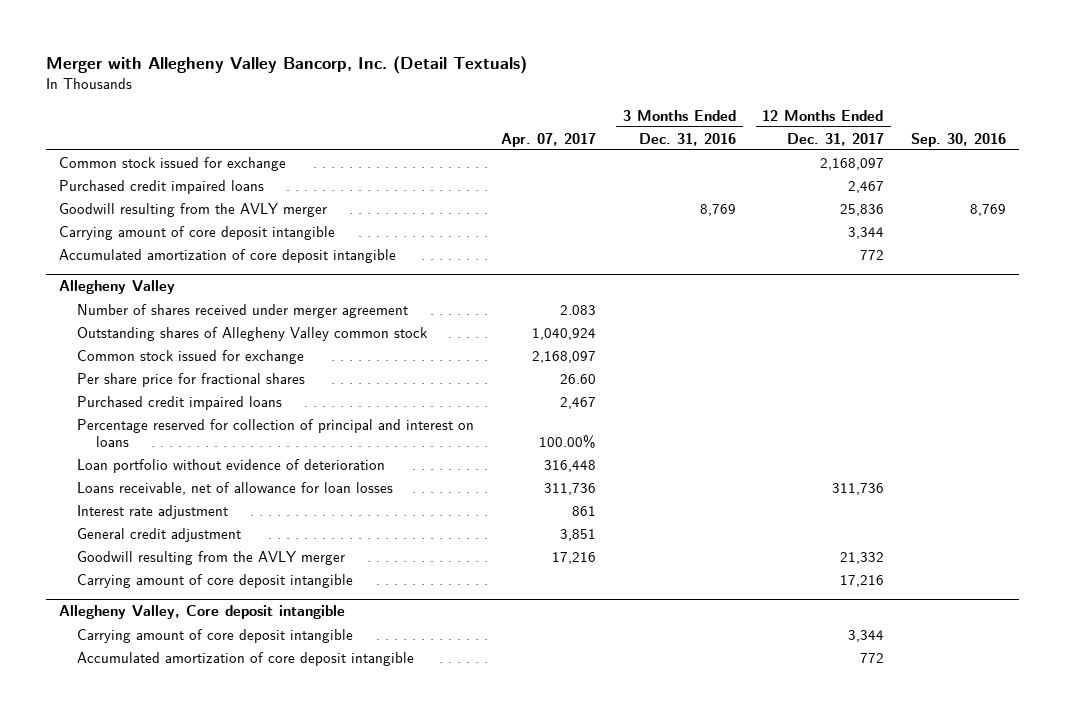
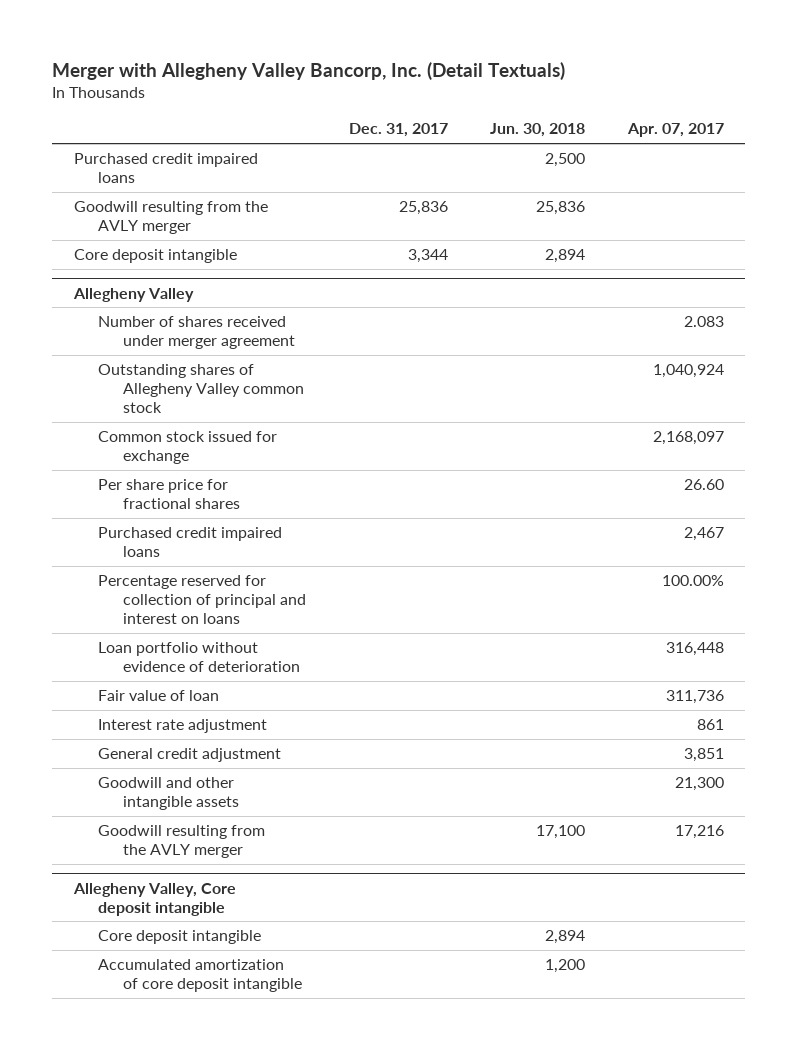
- | Apr. 07, 2017 | 3 Months Ended Dec. 31, 2016 | 12 Months Ended Dec. 31, 2017 | Sep. 30, 2016
+ | Dec. 31, 2017 | Jun. 30, 2018 | Apr. 07, 2017
- Common stock issued for exchange | | | 2,168,097 |
- Carrying amount of core deposit intangible | | | 3,344 |
- Accumulated amortization of core deposit intangible | | | 772 |
+ Core deposit intangible | 3,344 | 2,894 |
@ Allegheny Valley
- Loans receivable, net of allowance for loan losses | 311,736 | | 311,736 |
+ Fair value of loan | | | 311,736
+ Goodwill and other intangible assets | | | 21,300
- Carrying amount of core deposit intangible | | | 17,216 |
@ Allegheny Valley, Core deposit intangible
- Carrying amount of core deposit intangible | | | 3,344 |
+ Core deposit intangible | | 2,894 |

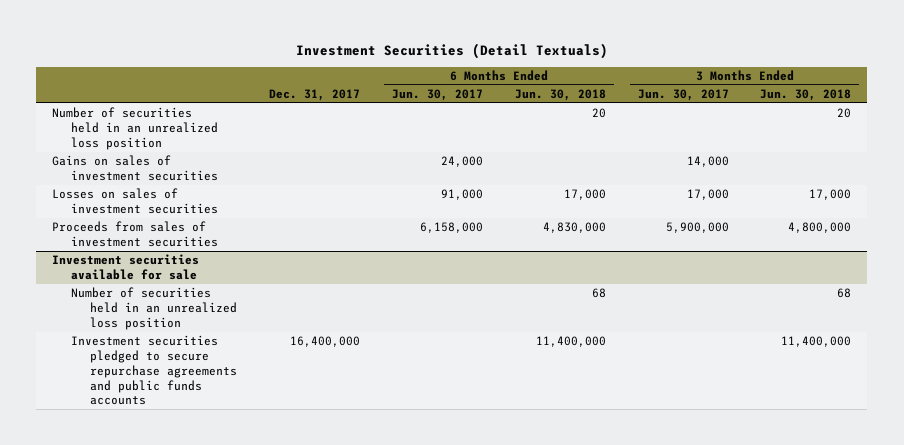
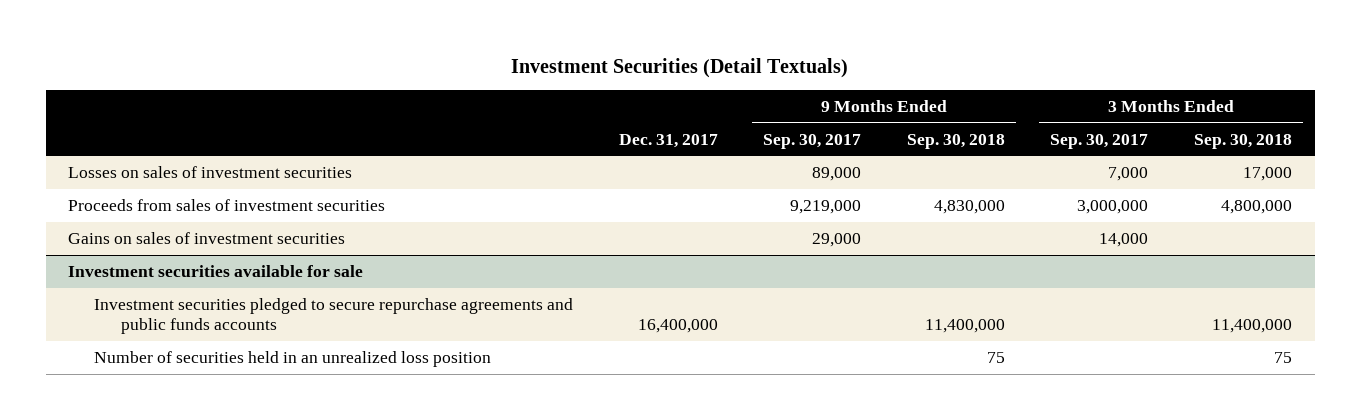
- | Dec. 31, 2017 | 6 Months Ended Jun. 30, 2017 | 6 Months Ended Jun. 30, 2018 | 3 Months Ended Jun. 30, 2017 | 3 Months Ended Jun. 30, 2018
+ | Dec. 31, 2017 | 9 Months Ended Sep. 30, 2017 | 9 Months Ended Sep. 30, 2018 | 3 Months Ended Sep. 30, 2017 | 3 Months Ended Sep. 30, 2018
- Number of securities held in an unrealized loss position | | | 20 | | 20
moved down: Gains on sales of investment securities | | 29,000 | | 14,000 |
@ Investment securities available for sale
moved down: Number of securities held in an unrealized loss position | | | 75 | | 75

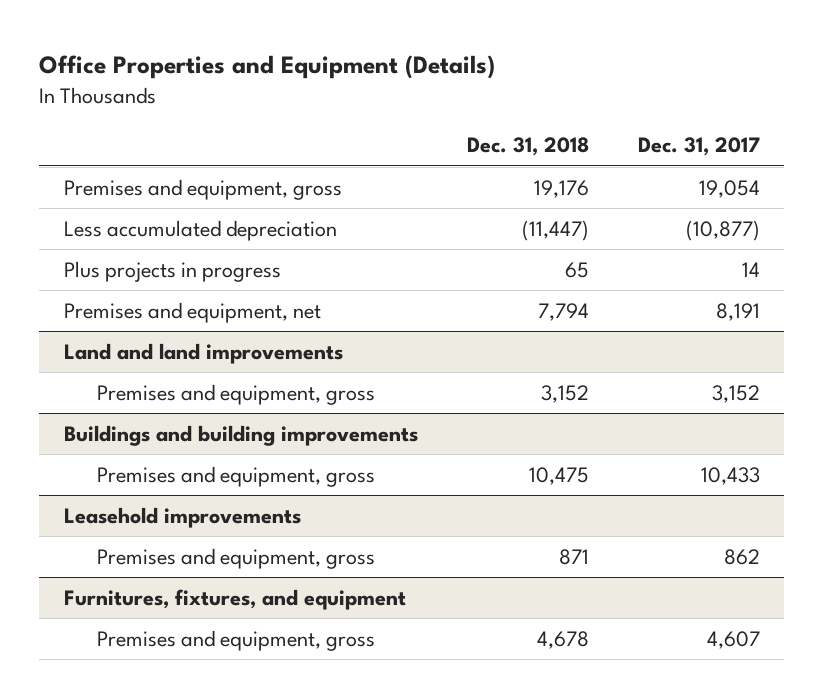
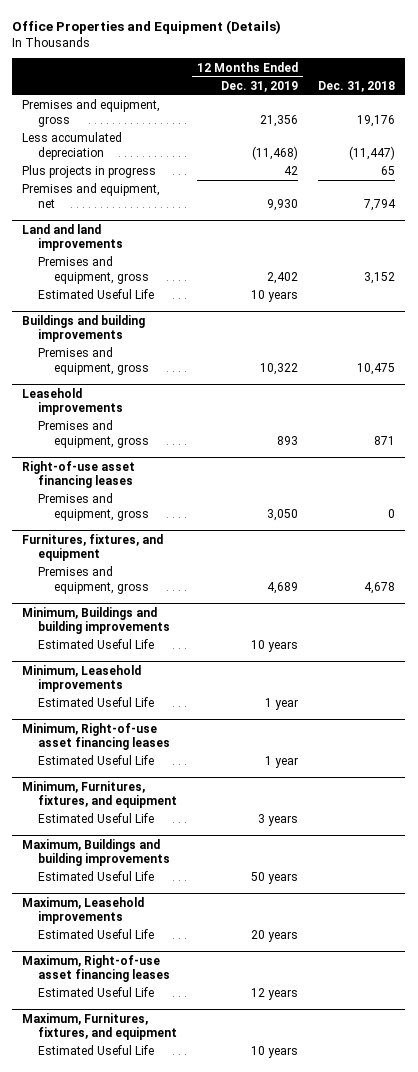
- | Dec. 31, 2018 | Dec. 31, 2017
+ | 12 Months Ended Dec. 31, 2019 | Dec. 31, 2018
@ Land and land improvements
+ Estimated Useful Life | 10 years |
+ Right-of-use asset financing leases
+ Premises and equipment, gross | 3,050 | 0
+ Minimum, Buildings and building improvements
+ Estimated Useful Life | 10 years |
+ Minimum, Leasehold improvements
+ Estimated Useful Life | 1 year |
+ Minimum, Right-of-use asset financing leases
+ Estimated Useful Life | 1 year |
+ Minimum, Furnitures, fixtures, and equipment
+ Estimated Useful Life | 3 years |
+ Maximum, Buildings and building improvements
+ Estimated Useful Life | 50 years |
+ Maximum, Leasehold improvements
+ Estimated Useful Life | 20 years |
+ Maximum, Right-of-use asset financing leases
+ Estimated Useful Life | 12 years |
+ Maximum, Furnitures, fixtures, and equipment
+ Estimated Useful Life | 10 years |

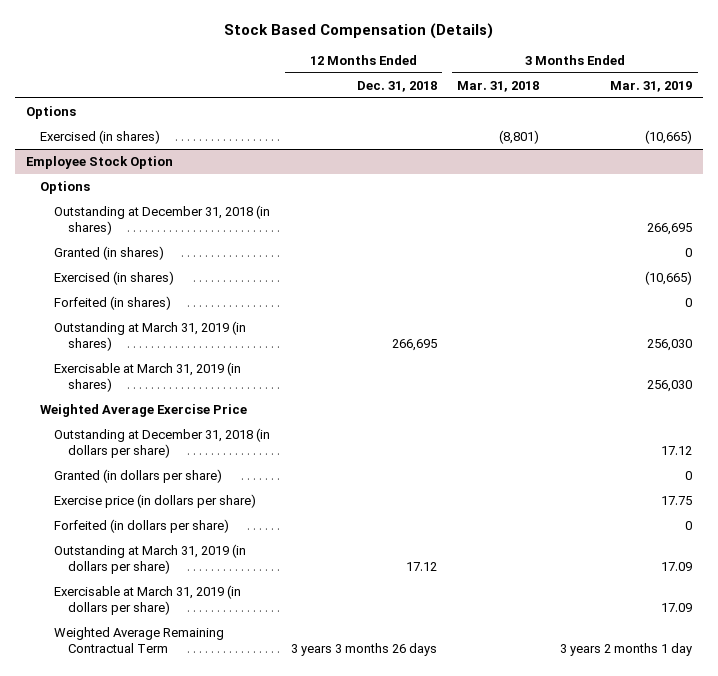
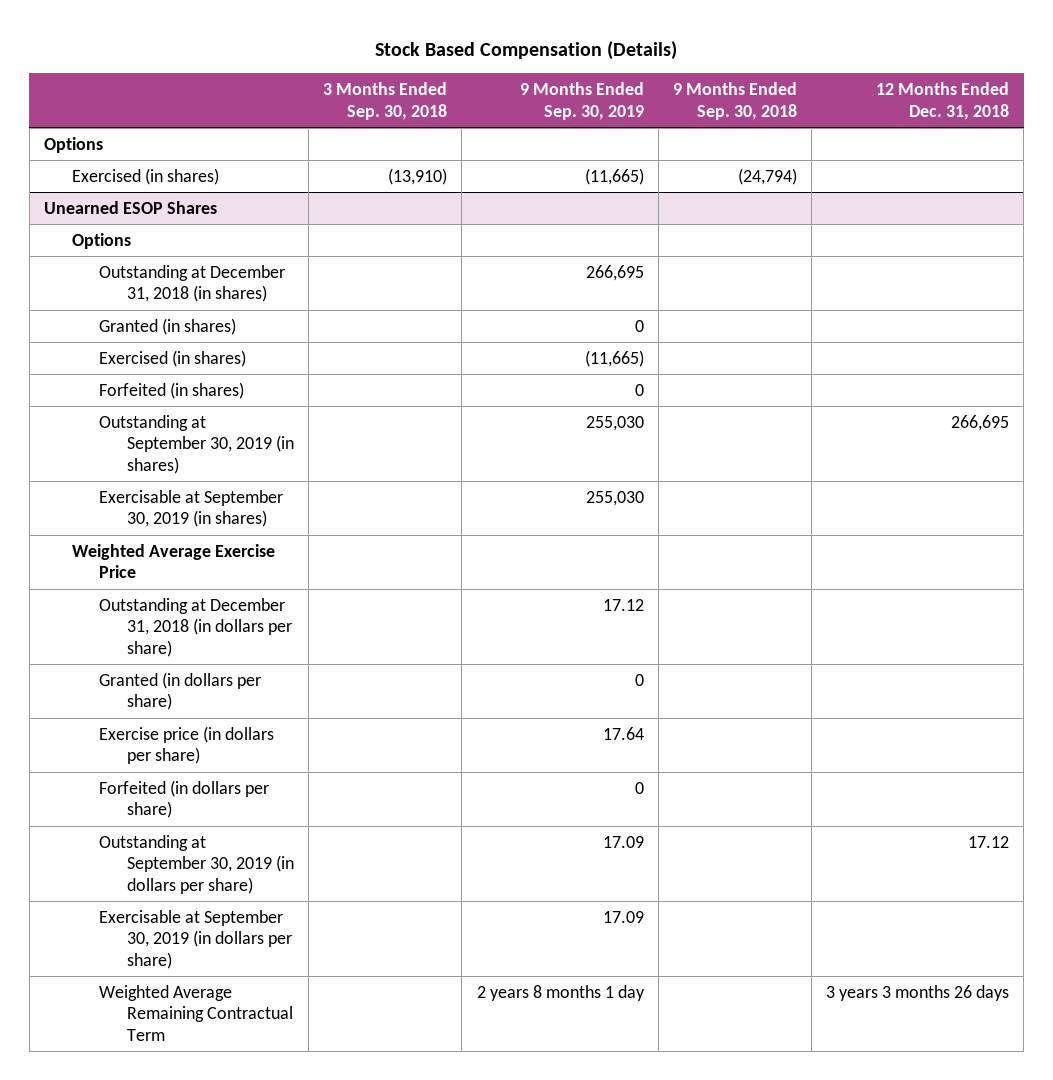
- | 12 Months Ended Dec. 31, 2018 | 3 Months Ended Mar. 31, 2018 | 3 Months Ended Mar. 31, 2019
+ | 3 Months Ended Sep. 30, 2018 | 9 Months Ended Sep. 30, 2019 | 9 Months Ended Sep. 30, 2018 | 12 Months Ended Dec. 31, 2018
- Employee Stock Option
+ Unearned ESOP Shares
- Outstanding at March 31, 2019 (in shares) | 266,695 | | 256,030
- Exercisable at March 31, 2019 (in shares) | | | 256,030
+ Outstanding at September 30, 2019 (in shares) | | 255,030 | | 266,695
+ Exercisable at September 30, 2019 (in shares) | | 255,030 | |
- Outstanding at March 31, 2019 (in dollars per share) | 17.12 | | 17.09
- Exercisable at March 31, 2019 (in dollars per share) | | | 17.09
+ Outstanding at September 30, 2019 (in dollars per share) | | 17.09 | | 17.12
+ Exercisable at September 30, 2019 (in dollars per share) | | 17.09 | |

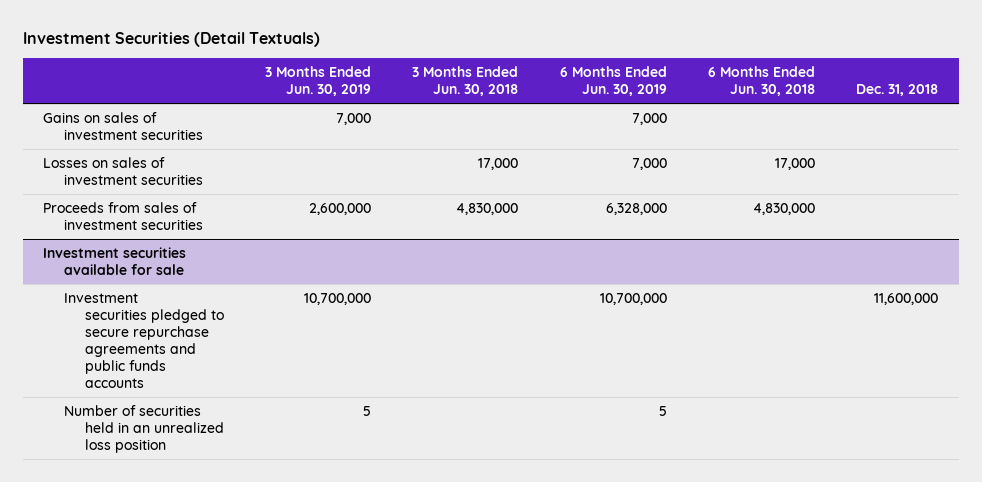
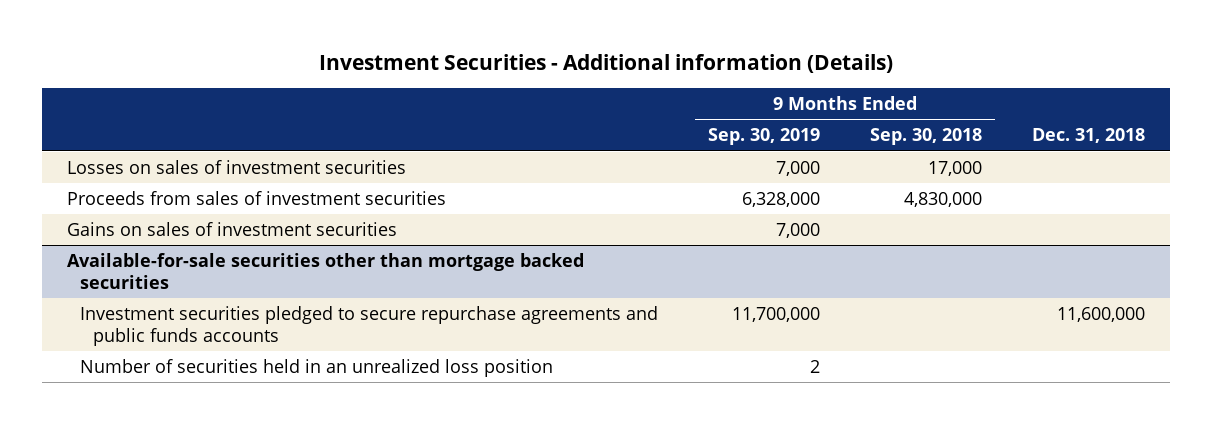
- Investment Securities (Detail Textuals)
+ Investment Securities - Additional information (Details)
- | 3 Months Ended Jun. 30, 2019 | 3 Months Ended Jun. 30, 2018 | 6 Months Ended Jun. 30, 2019 | 6 Months Ended Jun. 30, 2018 | Dec. 31, 2018
+ | 9 Months Ended Sep. 30, 2019 | 9 Months Ended Sep. 30, 2018 | Dec. 31, 2018
- Investment securities available for sale
moved down: Gains on sales of investment securities | 7,000 | |
+ Available-for-sale securities other than mortgage backed securities

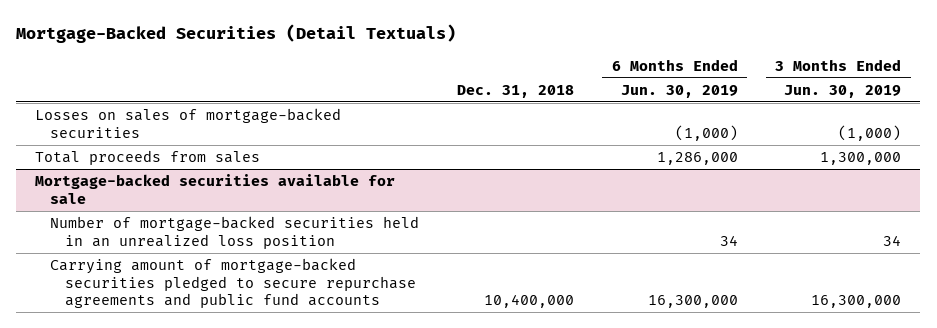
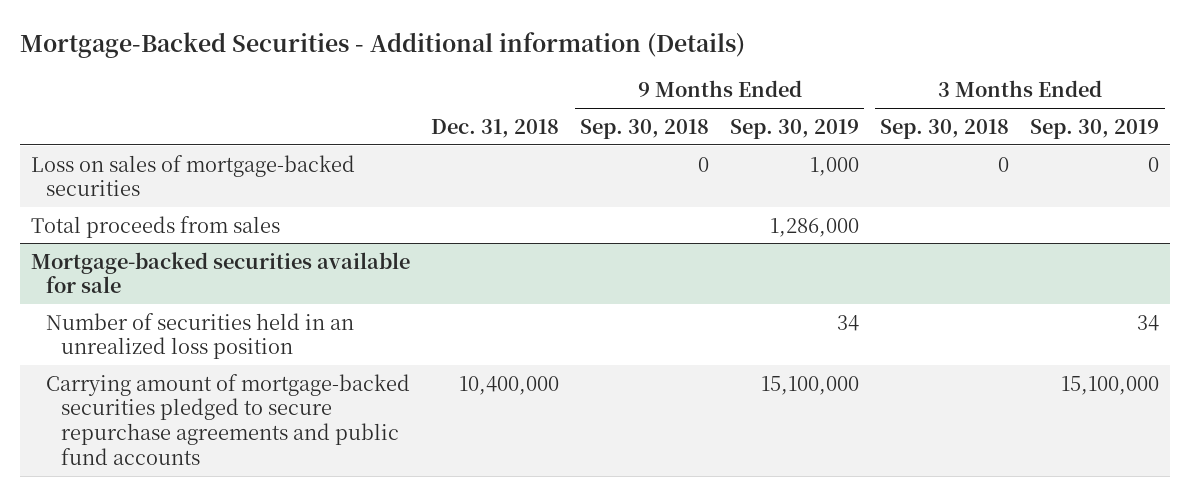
- Mortgage-Backed Securities (Detail Textuals)
+ Mortgage-Backed Securities - Additional information (Details)
- | Dec. 31, 2018 | 6 Months Ended Jun. 30, 2019 | 3 Months Ended Jun. 30, 2019
+ | Dec. 31, 2018 | 9 Months Ended Sep. 30, 2018 | 9 Months Ended Sep. 30, 2019 | 3 Months Ended Sep. 30, 2018 | 3 Months Ended Sep. 30, 2019
- Losses on sales of mortgage-backed securities | | (1,000) | (1,000)
+ Loss on sales of mortgage-backed securities | | 0 | 1,000 | 0 | 0
@ Mortgage-backed securities available for sale
- Number of mortgage-backed securities held in an unrealized loss position | | 34 | 34
+ Number of securities held in an unrealized loss position | | | 34 | | 34

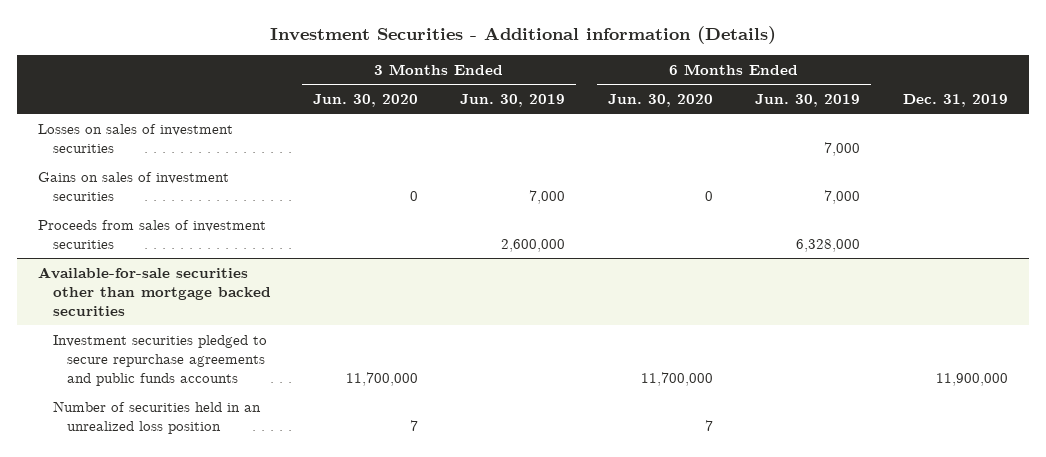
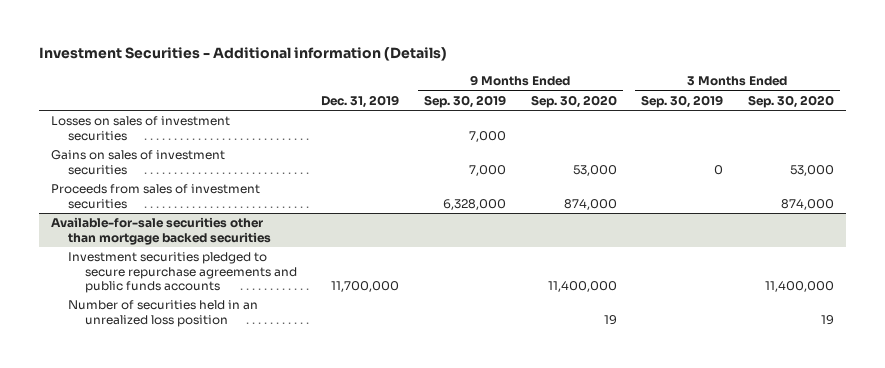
- | 3 Months Ended Jun. 30, 2020 | 3 Months Ended Jun. 30, 2019 | 6 Months Ended Jun. 30, 2020 | 6 Months Ended Jun. 30, 2019 | Dec. 31, 2019
+ | Dec. 31, 2019 | 9 Months Ended Sep. 30, 2019 | 9 Months Ended Sep. 30, 2020 | 3 Months Ended Sep. 30, 2019 | 3 Months Ended Sep. 30, 2020
@ Available-for-sale securities other than mortgage backed securities
- Investment securities pledged to secure repurchase agreements and public funds accounts | 11,700,000 | | 11,700,000 | | 11,900,000
+ Investment securities pledged to secure repurchase agreements and public funds accounts | 11,700,000 | | 11,400,000 | | 11,400,000

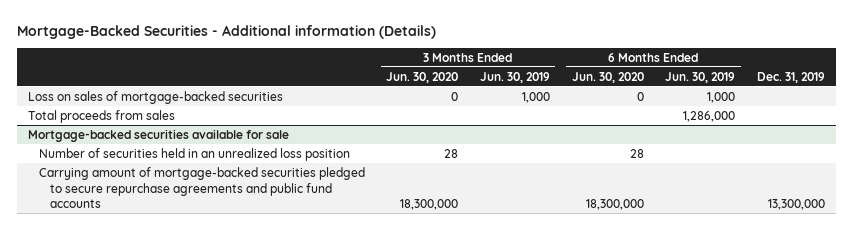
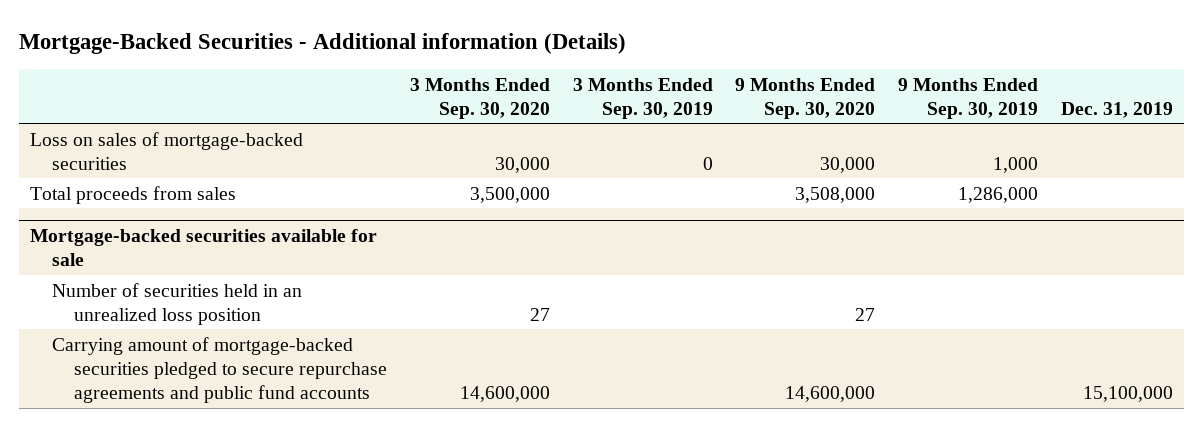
- | 3 Months Ended Jun. 30, 2020 | 3 Months Ended Jun. 30, 2019 | 6 Months Ended Jun. 30, 2020 | 6 Months Ended Jun. 30, 2019 | Dec. 31, 2019
+ | 3 Months Ended Sep. 30, 2020 | 3 Months Ended Sep. 30, 2019 | 9 Months Ended Sep. 30, 2020 | 9 Months Ended Sep. 30, 2019 | Dec. 31, 2019
@ Mortgage-backed securities available for sale
- Carrying amount of mortgage-backed securities pledged to secure repurchase agreements and public fund accounts | 18,300,000 | | 18,300,000 | | 13,300,000
+ Carrying amount of mortgage-backed securities pledged to secure repurchase agreements and public fund accounts | 14,600,000 | | 14,600,000 | | 15,100,000

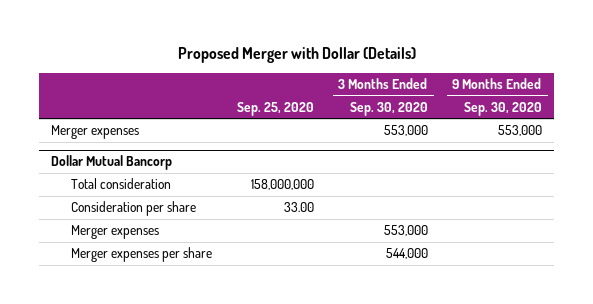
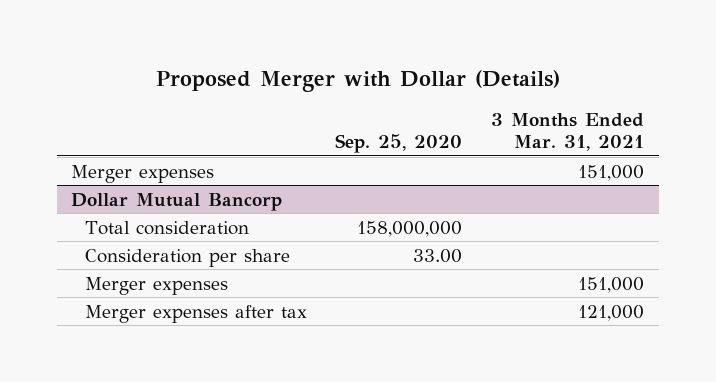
- | Sep. 25, 2020 | 3 Months Ended Sep. 30, 2020 | 9 Months Ended Sep. 30, 2020
+ | Sep. 25, 2020 | 3 Months Ended Mar. 31, 2021
@ Dollar Mutual Bancorp
- Merger expenses per share | | 544,000 |
+ Merger expenses after tax | | 121,000

